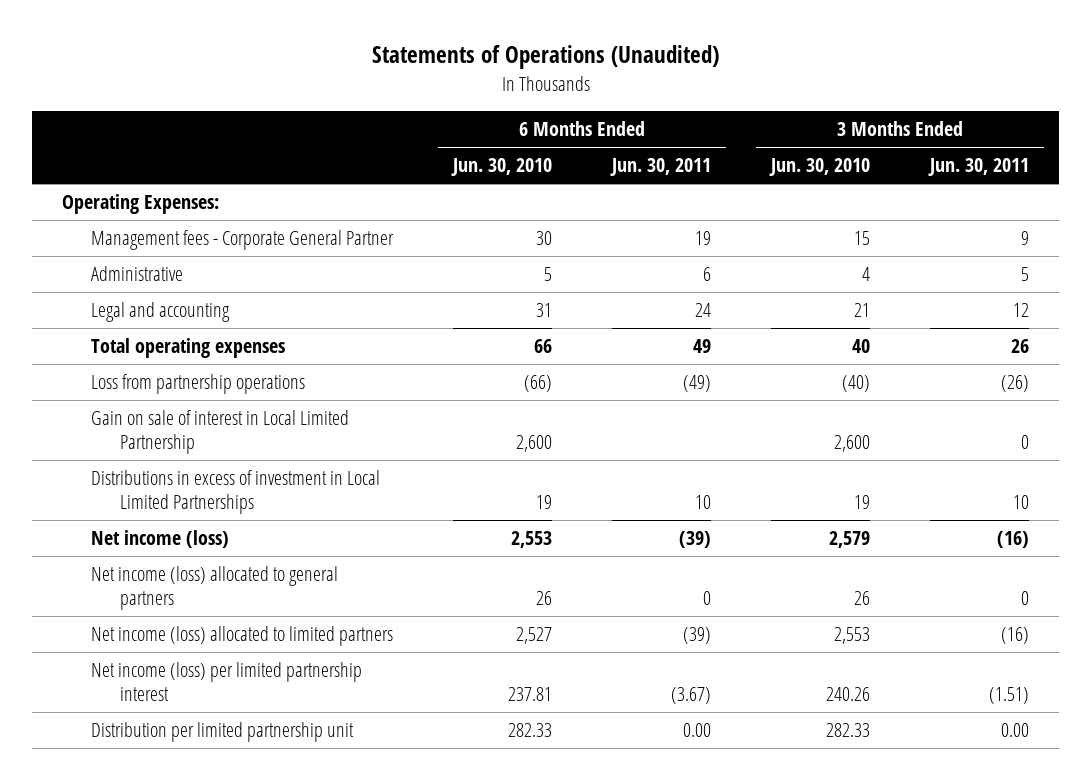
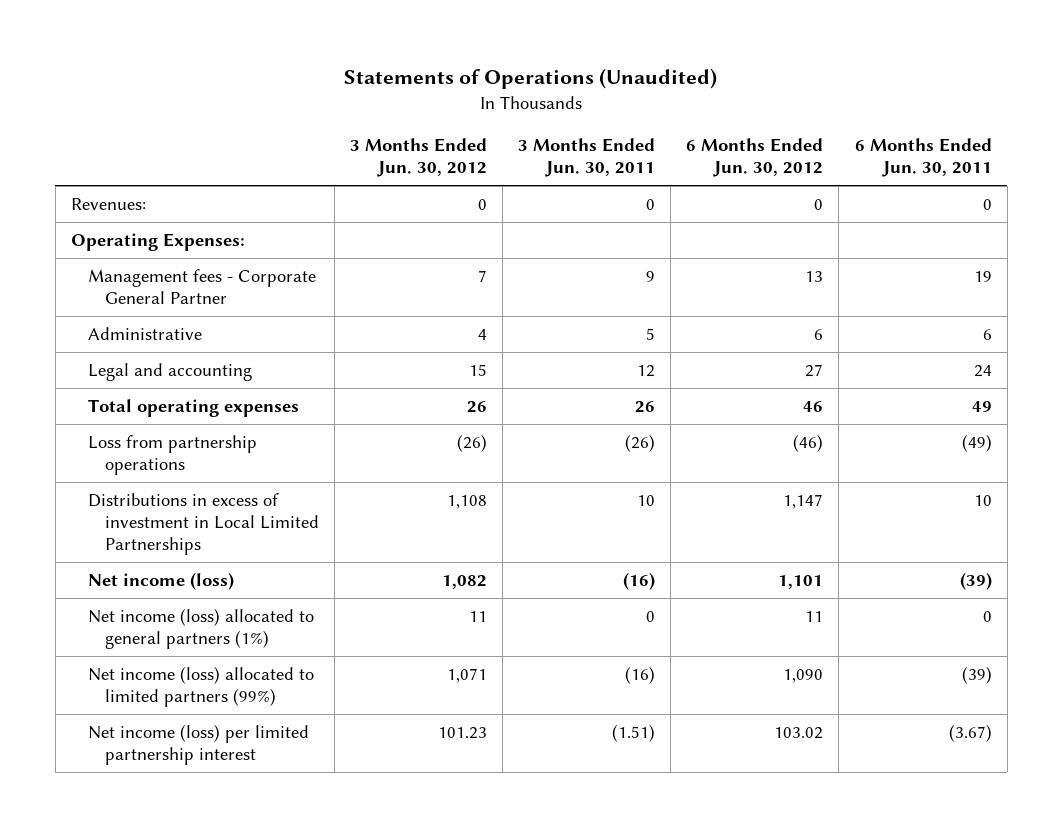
- | 6 Months Ended Jun. 30, 2010 | 6 Months Ended Jun. 30, 2011 | 3 Months Ended Jun. 30, 2010 | 3 Months Ended Jun. 30, 2011
+ | 3 Months Ended Jun. 30, 2012 | 3 Months Ended Jun. 30, 2011 | 6 Months Ended Jun. 30, 2012 | 6 Months Ended Jun. 30, 2011
+ Revenues: | 0 | 0 | 0 | 0
- Gain on sale of interest in Local Limited Partnership | 2,600 | | 2,600 | 0
- Net income (loss) allocated to general partners | 26 | 0 | 26 | 0
- Net income (loss) allocated to limited partners | 2,527 | (39) | 2,553 | (16)
+ Net income (loss) allocated to general partners (1%) | 11 | 0 | 11 | 0
+ Net income (loss) allocated to limited partners (99%) | 1,071 | (16) | 1,090 | (39)
- Distribution per limited partnership unit | 282.33 | 0.00 | 282.33 | 0.00

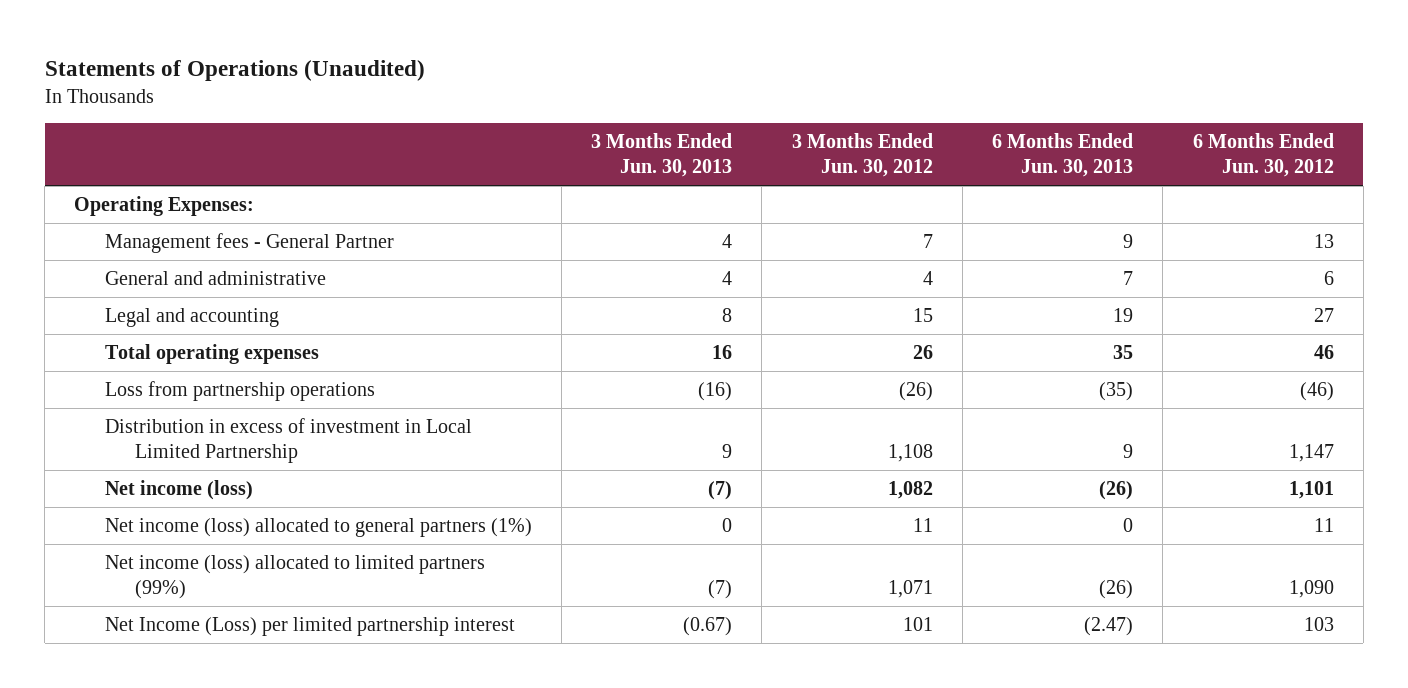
- | 3 Months Ended Jun. 30, 2012 | 3 Months Ended Jun. 30, 2011 | 6 Months Ended Jun. 30, 2012 | 6 Months Ended Jun. 30, 2011
+ | 3 Months Ended Jun. 30, 2013 | 3 Months Ended Jun. 30, 2012 | 6 Months Ended Jun. 30, 2013 | 6 Months Ended Jun. 30, 2012
- Revenues: | 0 | 0 | 0 | 0
- Management fees - Corporate General Partner | 7 | 9 | 13 | 19
- Administrative | 4 | 5 | 6 | 6
+ Management fees - General Partner | 4 | 7 | 9 | 13
+ General and administrative | 4 | 4 | 7 | 6
- Distributions in excess of investment in Local Limited Partnerships | 1,108 | 10 | 1,147 | 10
+ Distribution in excess of investment in Local Limited Partnership | 9 | 1,108 | 9 | 1,147
- Net income (loss) per limited partnership interest | 101.23 | (1.51) | 103.02 | (3.67)
+ Net Income (Loss) per limited partnership interest | (0.67) | 101 | (2.47) | 103

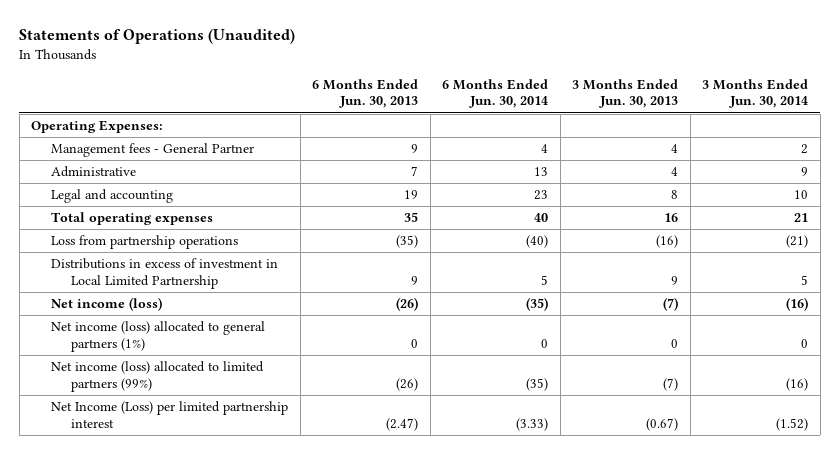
- | 3 Months Ended Jun. 30, 2013 | 3 Months Ended Jun. 30, 2012 | 6 Months Ended Jun. 30, 2013 | 6 Months Ended Jun. 30, 2012
+ | 6 Months Ended Jun. 30, 2013 | 6 Months Ended Jun. 30, 2014 | 3 Months Ended Jun. 30, 2013 | 3 Months Ended Jun. 30, 2014
- General and administrative | 4 | 4 | 7 | 6
+ Administrative | 7 | 13 | 4 | 9
- Distribution in excess of investment in Local Limited Partnership | 9 | 1,108 | 9 | 1,147
+ Distributions in excess of investment in Local Limited Partnership | 9 | 5 | 9 | 5

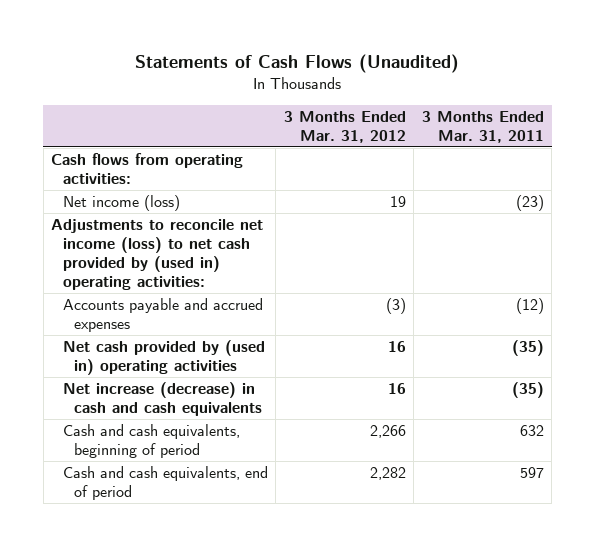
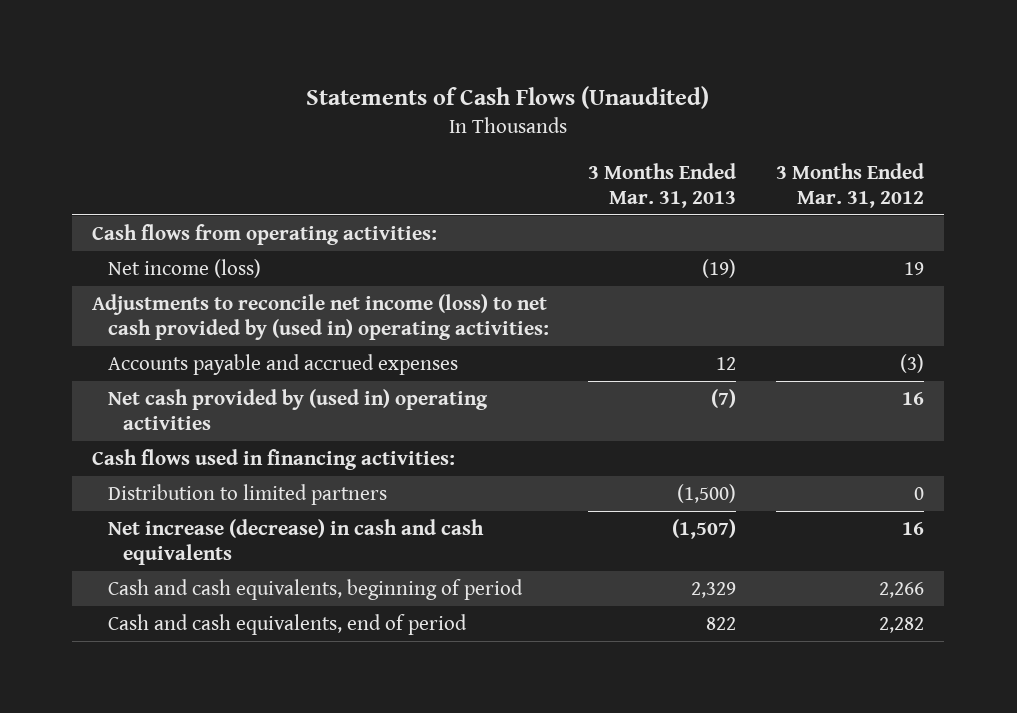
- | 3 Months Ended Mar. 31, 2012 | 3 Months Ended Mar. 31, 2011
+ | 3 Months Ended Mar. 31, 2013 | 3 Months Ended Mar. 31, 2012
+ Cash flows used in financing activities:
+ Distribution to limited partners | (1,500) | 0

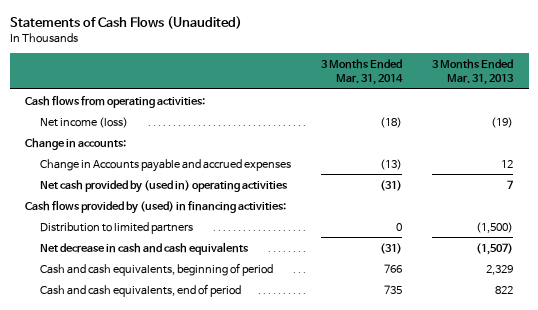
- | 3 Months Ended Mar. 31, 2013 | 3 Months Ended Mar. 31, 2012
+ | 3 Months Ended Mar. 31, 2014 | 3 Months Ended Mar. 31, 2013
- Adjustments to reconcile net income (loss) to net cash provided by (used in) operating activities:
- Accounts payable and accrued expenses | 12 | (3)
- Net cash provided by (used in) operating activities | (7) | 16
- Cash flows used in financing activities:
+ Change in accounts:
+ Change in Accounts payable and accrued expenses | (13) | 12
+ Net cash provided by (used in) operating activities | (31) | 7
+ Cash flows provided by (used) in financing activities:
- Net increase (decrease) in cash and cash equivalents | (1,507) | 16
+ Net decrease in cash and cash equivalents | (31) | (1,507)

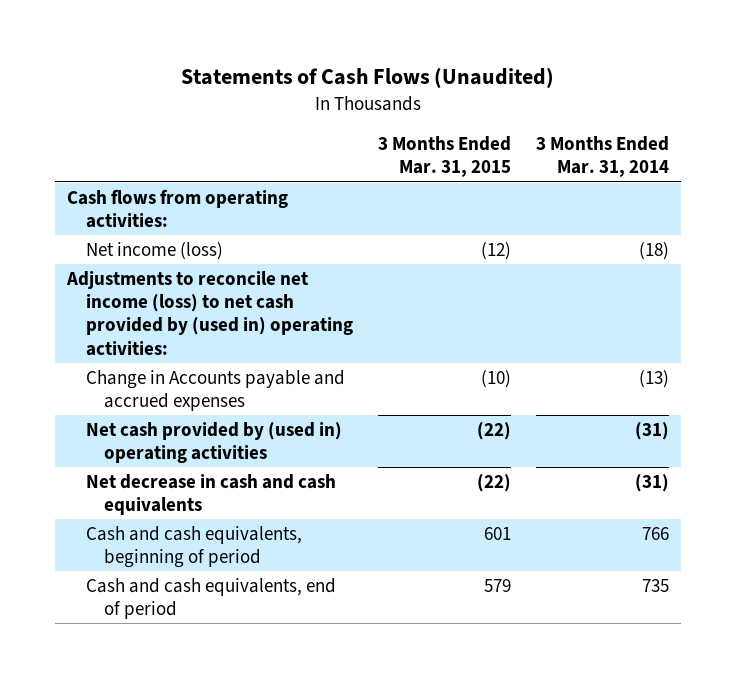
- | 3 Months Ended Mar. 31, 2014 | 3 Months Ended Mar. 31, 2013
+ | 3 Months Ended Mar. 31, 2015 | 3 Months Ended Mar. 31, 2014
- Change in accounts:
+ Adjustments to reconcile net income (loss) to net cash provided by (used in) operating activities:
- Cash flows provided by (used) in financing activities:
- Distribution to limited partners | 0 | (1,500)

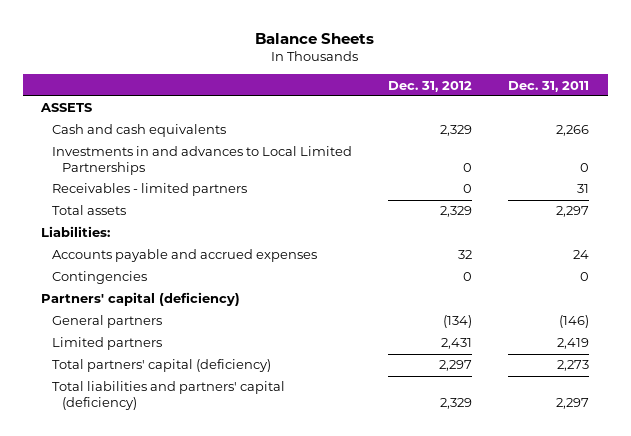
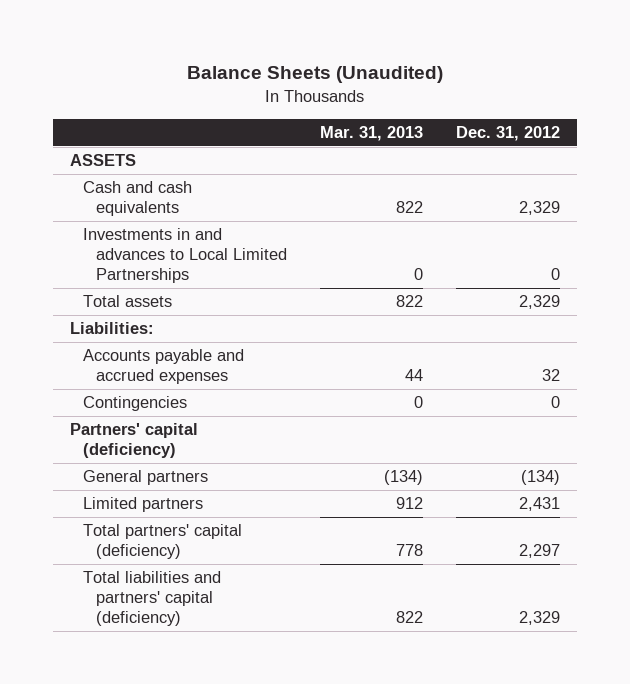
- Balance Sheets
+ Balance Sheets (Unaudited)
- | Dec. 31, 2012 | Dec. 31, 2011
+ | Mar. 31, 2013 | Dec. 31, 2012
- Receivables - limited partners | 0 | 31

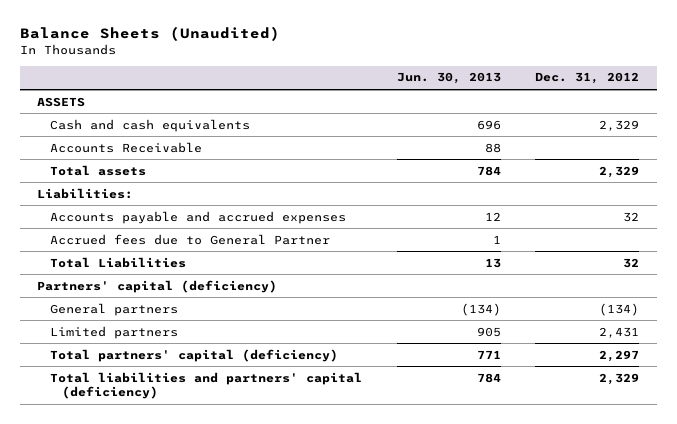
- | Mar. 31, 2013 | Dec. 31, 2012
+ | Jun. 30, 2013 | Dec. 31, 2012
- Investments in and advances to Local Limited Partnerships | 0 | 0
+ Accounts Receivable | 88 |
- Contingencies | 0 | 0
+ Accrued fees due to General Partner | 1 |
+ Total Liabilities | 13 | 32

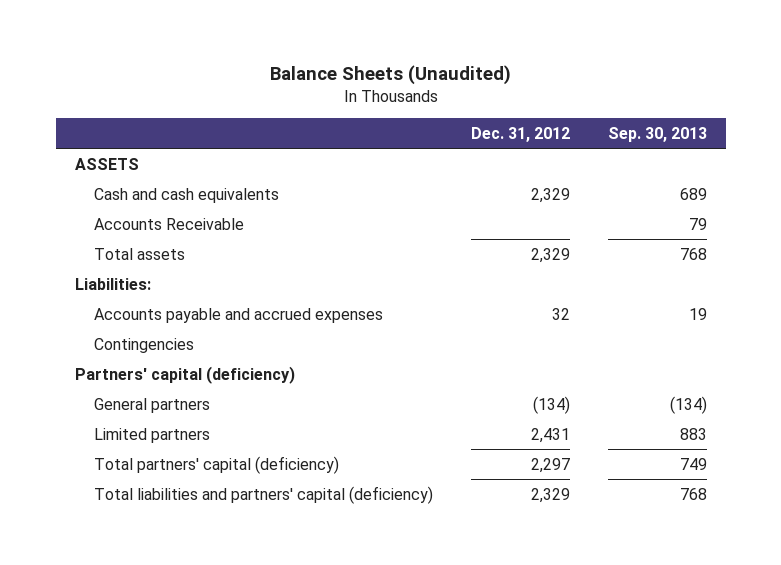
- | Jun. 30, 2013 | Dec. 31, 2012
+ | Dec. 31, 2012 | Sep. 30, 2013
- Accrued fees due to General Partner | 1 |
- Total Liabilities | 13 | 32
+ Contingencies

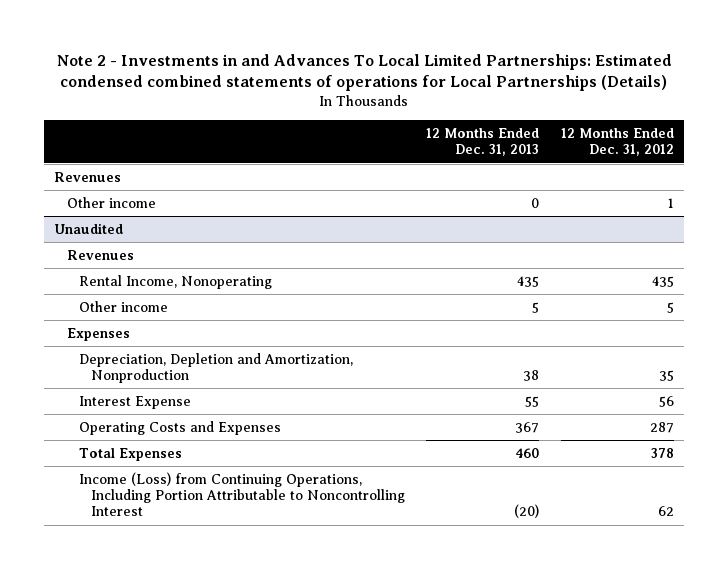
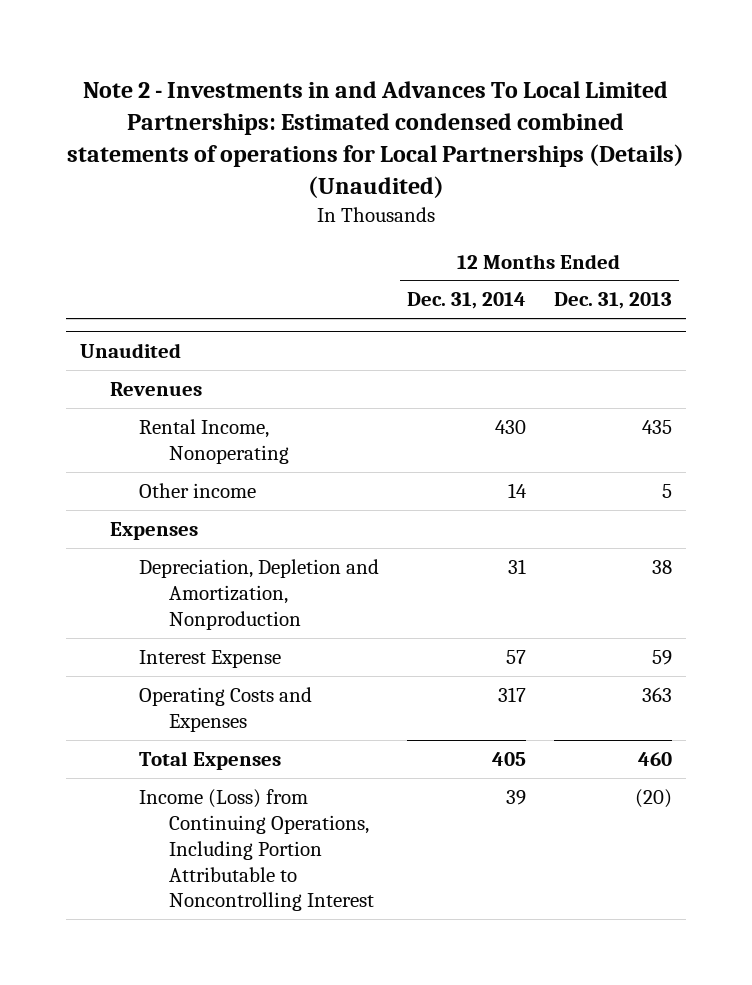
- Note 2 - Investments in and Advances To Local Limited Partnerships: Estimated condensed combined statements of operations for Local Partnerships (Details)
+ Note 2 - Investments in and Advances To Local Limited Partnerships: Estimated condensed combined statements of operations for Local Partnerships (Details) (Unaudited)
- | 12 Months Ended Dec. 31, 2013 | 12 Months Ended Dec. 31, 2012
+ | 12 Months Ended Dec. 31, 2014 | 12 Months Ended Dec. 31, 2013
- Revenues
- Other income | 0 | 1
@ Unaudited
- Interest Expense | 55 | 56
- Operating Costs and Expenses | 367 | 287
+ Interest Expense | 57 | 59
+ Operating Costs and Expenses | 317 | 363

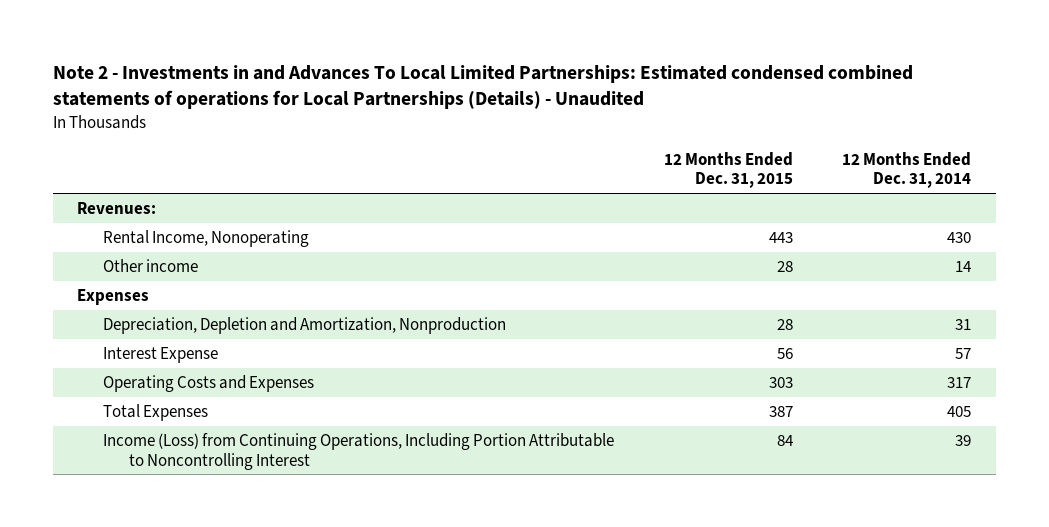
- Note 2 - Investments in and Advances To Local Limited Partnerships: Estimated condensed combined statements of operations for Local Partnerships (Details) (Unaudited)
+ Note 2 - Investments in and Advances To Local Limited Partnerships: Estimated condensed combined statements of operations for Local Partnerships (Details) - Unaudited
- | 12 Months Ended Dec. 31, 2014 | 12 Months Ended Dec. 31, 2013
+ | 12 Months Ended Dec. 31, 2015 | 12 Months Ended Dec. 31, 2014
- Unaudited
- Revenues
+ Revenues:

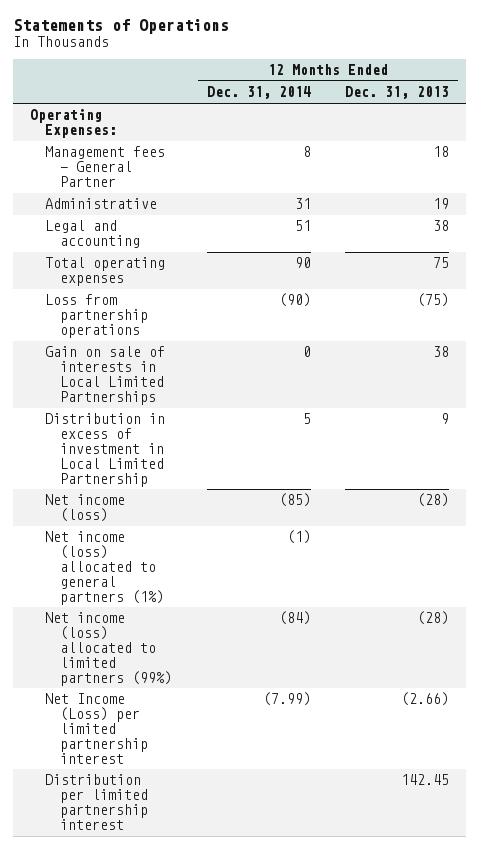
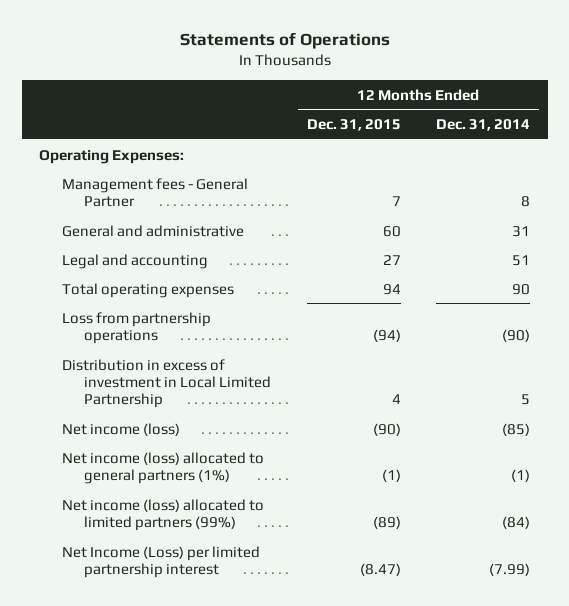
- | 12 Months Ended Dec. 31, 2014 | 12 Months Ended Dec. 31, 2013
+ | 12 Months Ended Dec. 31, 2015 | 12 Months Ended Dec. 31, 2014
- Administrative | 31 | 19
+ General and administrative | 60 | 31
- Gain on sale of interests in Local Limited Partnerships | 0 | 38
- Distribution per limited partnership interest | | 142.45

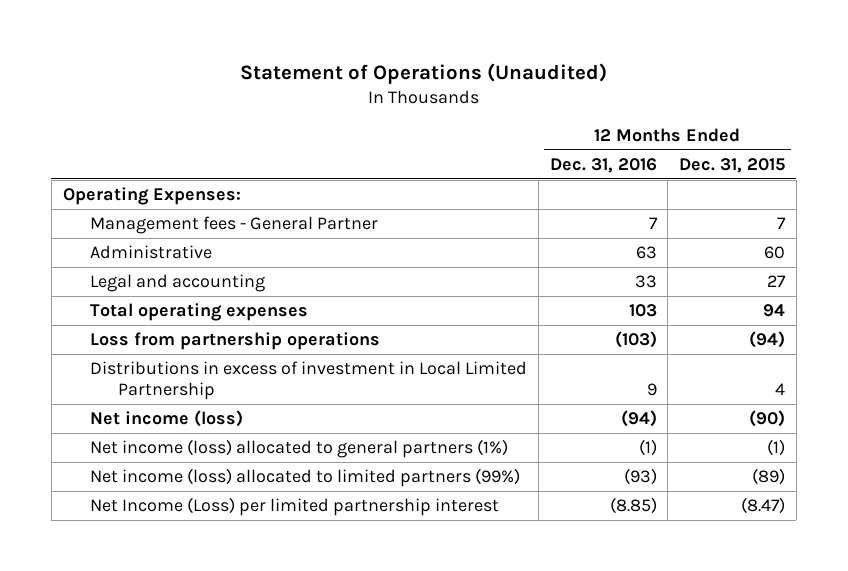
- Statements of Operations
+ Statement of Operations (Unaudited)
- | 12 Months Ended Dec. 31, 2015 | 12 Months Ended Dec. 31, 2014
+ | 12 Months Ended Dec. 31, 2016 | 12 Months Ended Dec. 31, 2015
- General and administrative | 60 | 31
+ Administrative | 63 | 60
- Distribution in excess of investment in Local Limited Partnership | 4 | 5
+ Distributions in excess of investment in Local Limited Partnership | 9 | 4

